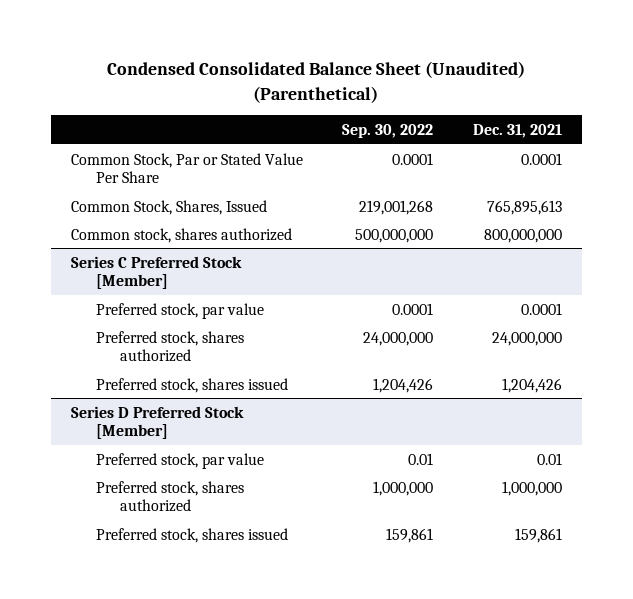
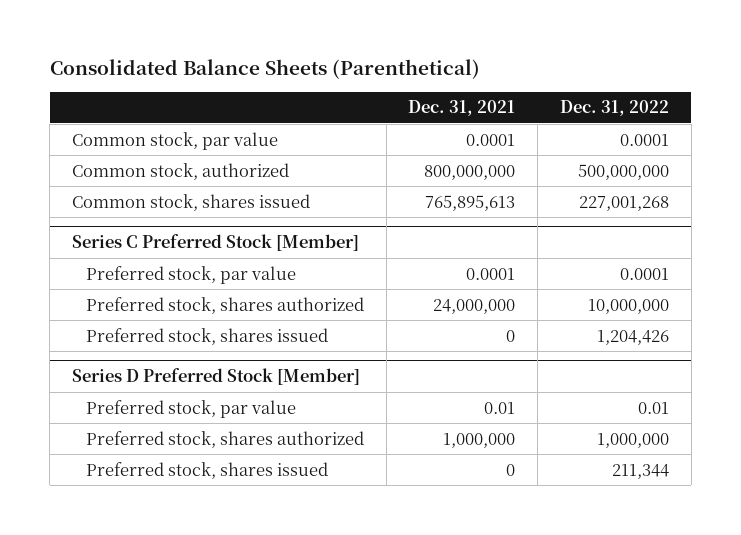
- Condensed Consolidated Balance Sheet (Unaudited) (Parenthetical)
+ Consolidated Balance Sheets (Parenthetical)
- | Sep. 30, 2022 | Dec. 31, 2021
+ | Dec. 31, 2021 | Dec. 31, 2022
- Common Stock, Par or Stated Value Per Share | 0.0001 | 0.0001
- Common Stock, Shares, Issued | 219,001,268 | 765,895,613
- Common stock, shares authorized | 500,000,000 | 800,000,000
+ Common stock, par value | 0.0001 | 0.0001
+ Common stock, authorized | 800,000,000 | 500,000,000
+ Common stock, shares issued | 765,895,613 | 227,001,268
@ Series C Preferred Stock [Member]
- Preferred stock, shares issued | 1,204,426 | 1,204,426
+ Preferred stock, shares issued | 0 | 1,204,426
@ Series D Preferred Stock [Member]
- Preferred stock, shares issued | 159,861 | 159,861
+ Preferred stock, shares issued | 0 | 211,344

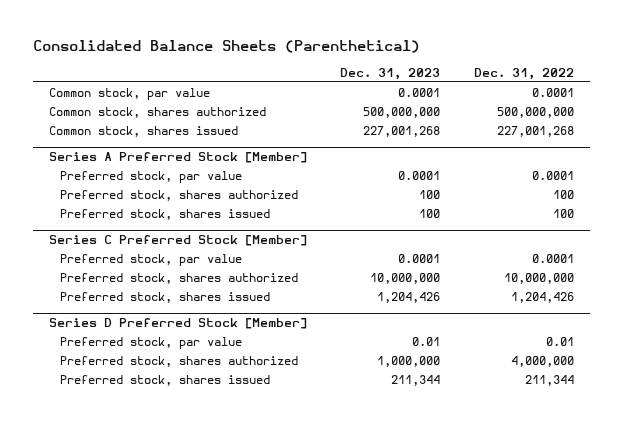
- | Dec. 31, 2021 | Dec. 31, 2022
+ | Dec. 31, 2023 | Dec. 31, 2022
- Common stock, authorized | 800,000,000 | 500,000,000
+ Common stock, shares authorized | 500,000,000 | 500,000,000
+ Series A Preferred Stock [Member]
+ Preferred stock, par value | 0.0001 | 0.0001
+ Preferred stock, shares authorized | 100 | 100
+ Preferred stock, shares issued | 100 | 100
@ Series D Preferred Stock [Member]
- Preferred stock, shares authorized | 1,000,000 | 1,000,000
+ Preferred stock, shares authorized | 1,000,000 | 4,000,000

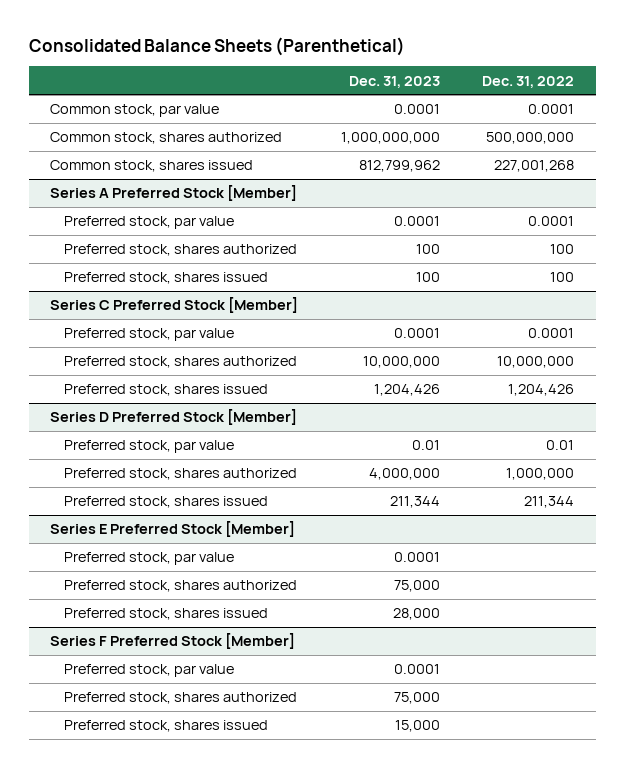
- Common stock, shares authorized | 500,000,000 | 500,000,000
- Common stock, shares issued | 227,001,268 | 227,001,268
+ Common stock, shares authorized | 1,000,000,000 | 500,000,000
+ Common stock, shares issued | 812,799,962 | 227,001,268
@ Series D Preferred Stock [Member]
- Preferred stock, shares authorized | 1,000,000 | 4,000,000
+ Preferred stock, shares authorized | 4,000,000 | 1,000,000
+ Series E Preferred Stock [Member]
+ Preferred stock, par value | 0.0001 |
+ Preferred stock, shares authorized | 75,000 |
+ Preferred stock, shares issued | 28,000 |
+ Series F Preferred Stock [Member]
+ Preferred stock, par value | 0.0001 |
+ Preferred stock, shares authorized | 75,000 |
+ Preferred stock, shares issued | 15,000 |

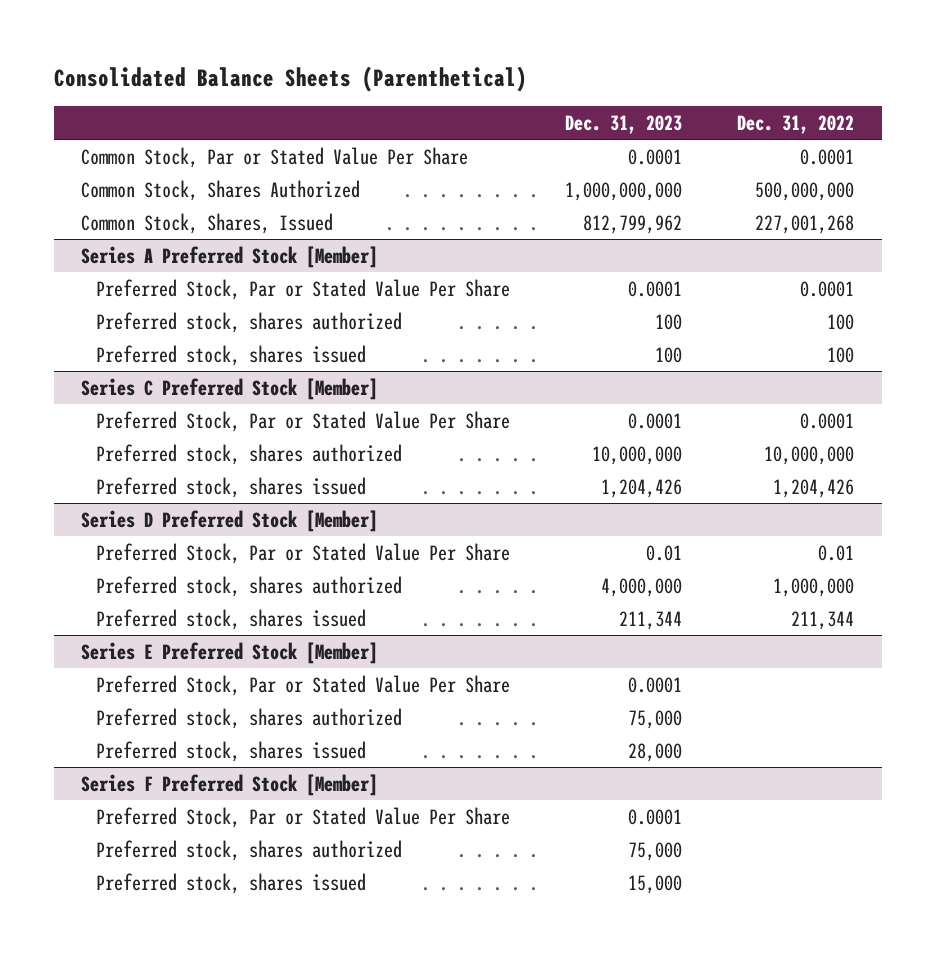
- Common stock, par value | 0.0001 | 0.0001
- Common stock, shares authorized | 1,000,000,000 | 500,000,000
- Common stock, shares issued | 812,799,962 | 227,001,268
+ Common Stock, Par or Stated Value Per Share | 0.0001 | 0.0001
+ Common Stock, Shares Authorized | 1,000,000,000 | 500,000,000
+ Common Stock, Shares, Issued | 812,799,962 | 227,001,268
@ Series A Preferred Stock [Member]
- Preferred stock, par value | 0.0001 | 0.0001
+ Preferred Stock, Par or Stated Value Per Share | 0.0001 | 0.0001
@ Series C Preferred Stock [Member]
- Preferred stock, par value | 0.0001 | 0.0001
+ Preferred Stock, Par or Stated Value Per Share | 0.0001 | 0.0001
@ Series D Preferred Stock [Member]
- Preferred stock, par value | 0.01 | 0.01
+ Preferred Stock, Par or Stated Value Per Share | 0.01 | 0.01
@ Series E Preferred Stock [Member]
- Preferred stock, par value | 0.0001 |
+ Preferred Stock, Par or Stated Value Per Share | 0.0001 |
@ Series F Preferred Stock [Member]
- Preferred stock, par value | 0.0001 |
+ Preferred Stock, Par or Stated Value Per Share | 0.0001 |

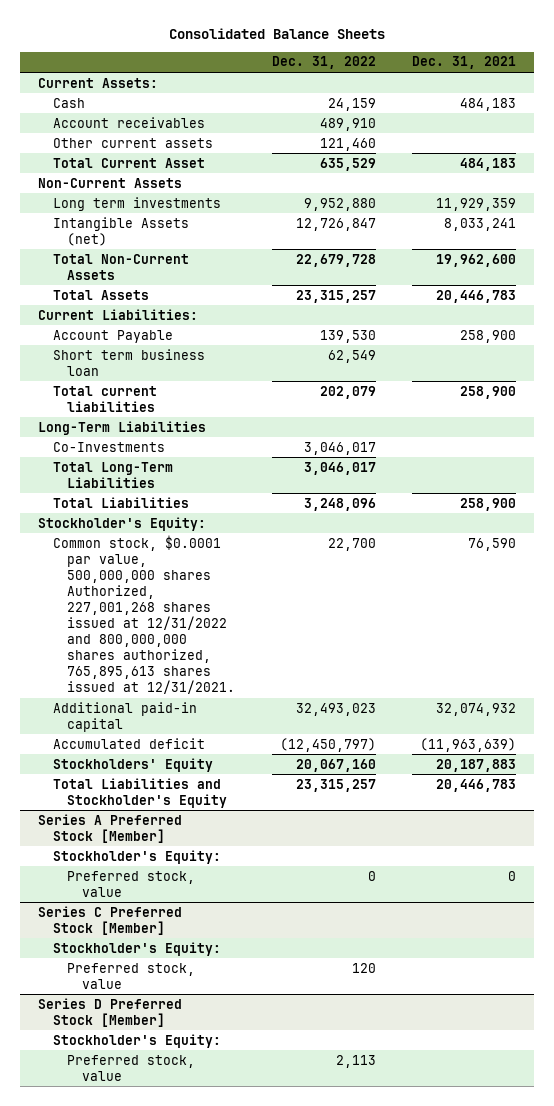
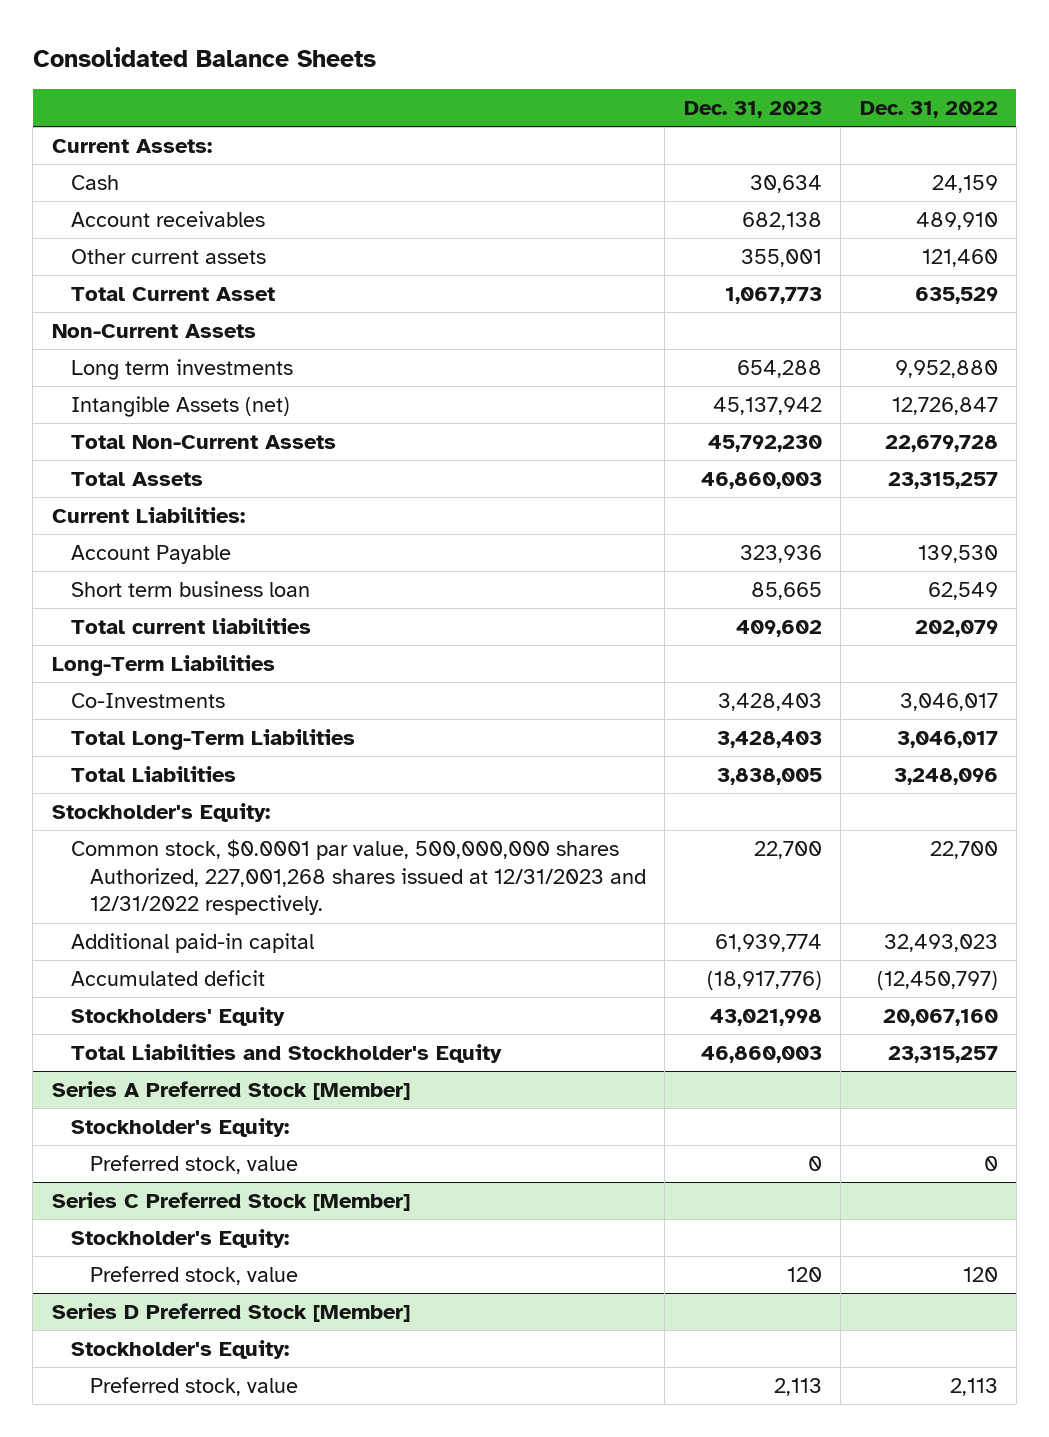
- | Dec. 31, 2022 | Dec. 31, 2021
+ | Dec. 31, 2023 | Dec. 31, 2022
- Common stock, $0.0001 par value, 500,000,000 shares Authorized, 227,001,268 shares issued at 12/31/2022 and 800,000,000 shares authorized, 765,895,613 shares issued at 12/31/2021. | 22,700 | 76,590
+ Common stock, $0.0001 par value, 500,000,000 shares Authorized, 227,001,268 shares issued at 12/31/2023 and 12/31/2022 respectively. | 22,700 | 22,700

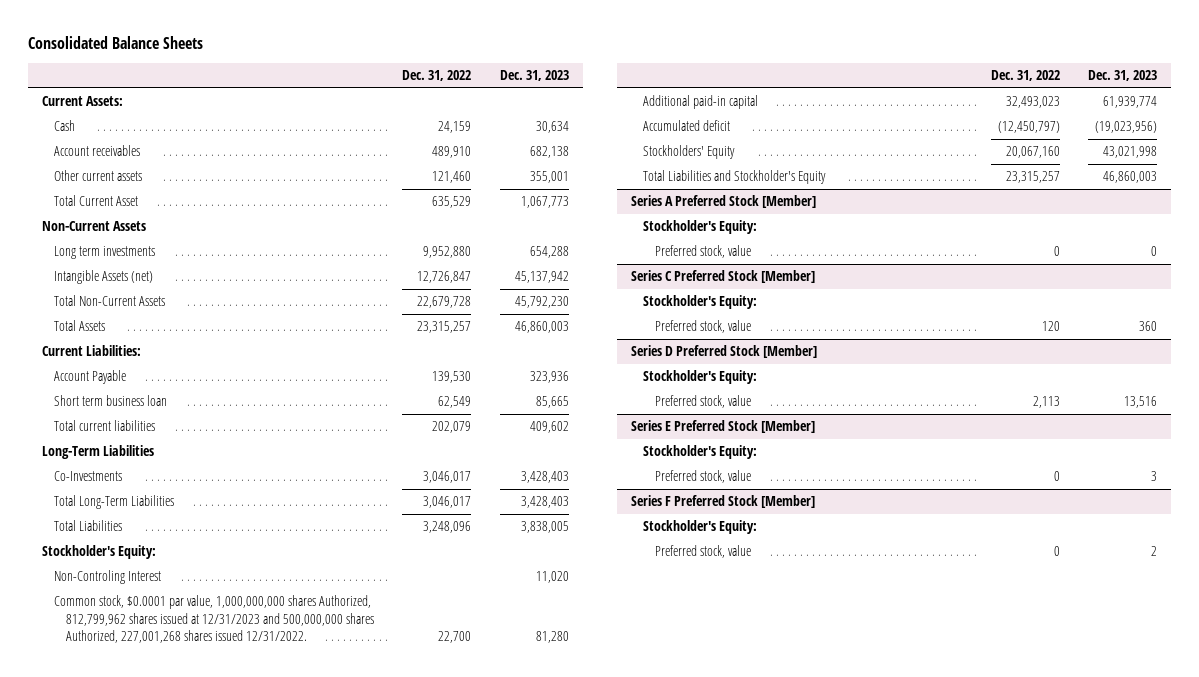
- | Dec. 31, 2023 | Dec. 31, 2022
+ | Dec. 31, 2022 | Dec. 31, 2023
- Common stock, $0.0001 par value, 500,000,000 shares Authorized, 227,001,268 shares issued at 12/31/2023 and 12/31/2022 respectively. | 22,700 | 22,700
+ Non-Controling Interest | | 11,020
+ Common stock, $0.0001 par value, 1,000,000,000 shares Authorized, 812,799,962 shares issued at 12/31/2023 and 500,000,000 shares Authorized, 227,001,268 shares issued 12/31/2022. | 22,700 | 81,280
- Accumulated deficit | (18,917,776) | (12,450,797)
+ Accumulated deficit | (12,450,797) | (19,023,956)
@ Series C Preferred Stock [Member]
- Preferred stock, value | 120 | 120
+ Preferred stock, value | 120 | 360
@ Series D Preferred Stock [Member]
- Preferred stock, value | 2,113 | 2,113
+ Preferred stock, value | 2,113 | 13,516
+ Series E Preferred Stock [Member]
+ Stockholder's Equity:
+ Preferred stock, value | 0 | 3
+ Series F Preferred Stock [Member]
+ Stockholder's Equity:
+ Preferred stock, value | 0 | 2

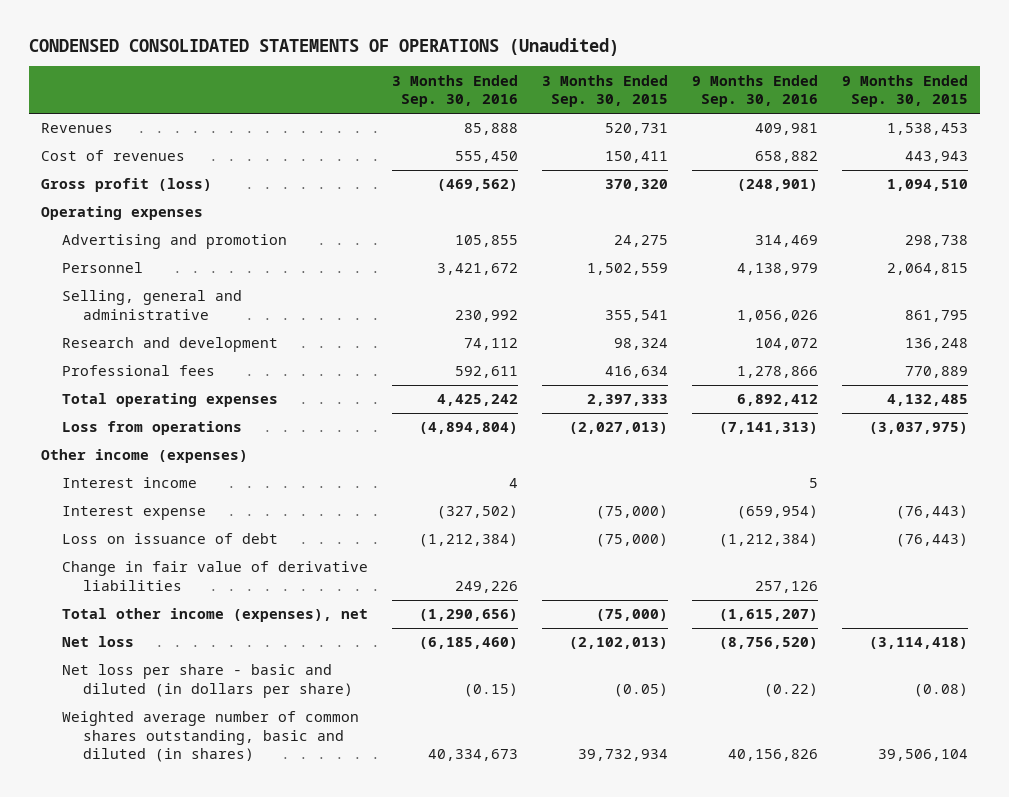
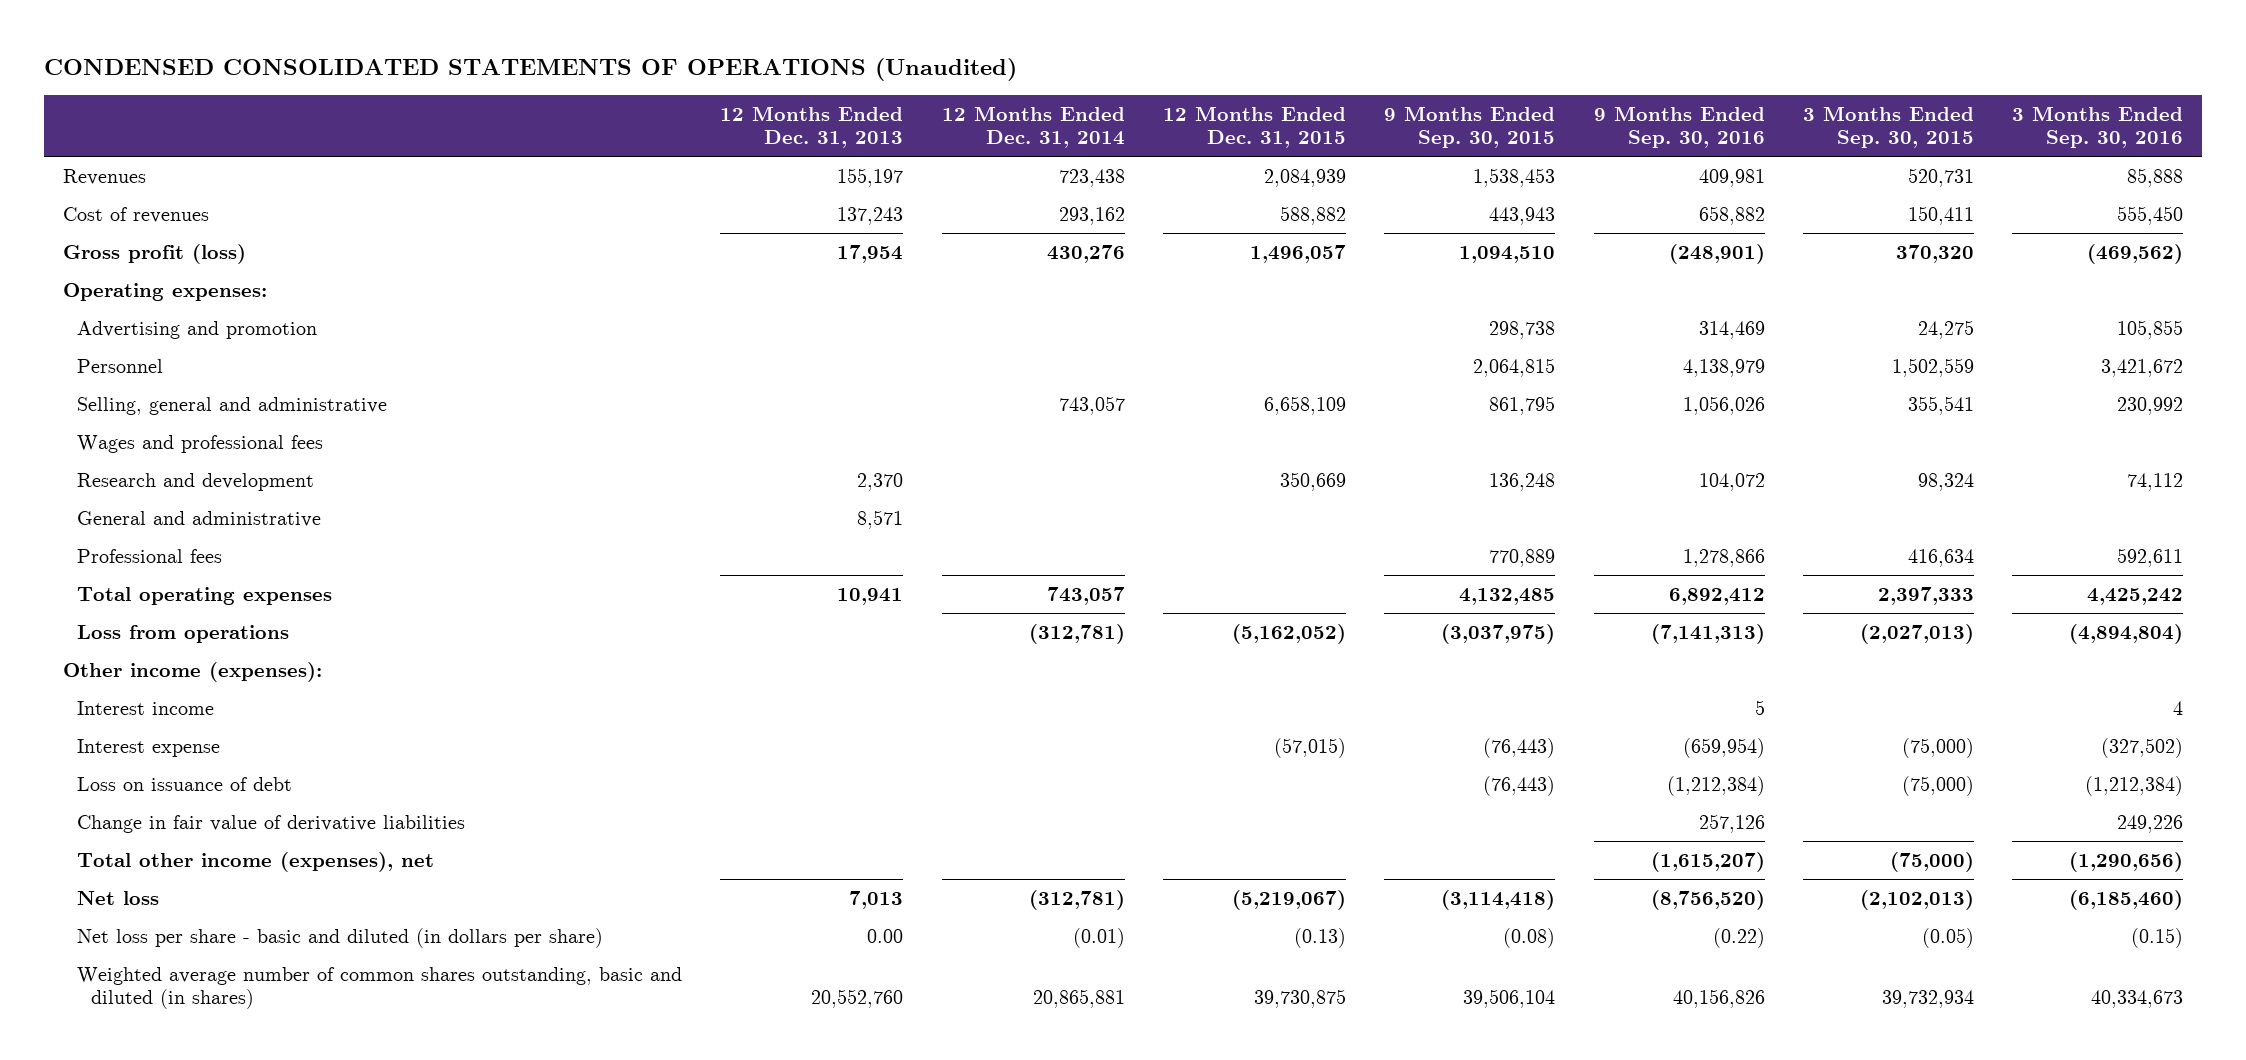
- | 3 Months Ended Sep. 30, 2016 | 3 Months Ended Sep. 30, 2015 | 9 Months Ended Sep. 30, 2016 | 9 Months Ended Sep. 30, 2015
+ | 12 Months Ended Dec. 31, 2013 | 12 Months Ended Dec. 31, 2014 | 12 Months Ended Dec. 31, 2015 | 9 Months Ended Sep. 30, 2015 | 9 Months Ended Sep. 30, 2016 | 3 Months Ended Sep. 30, 2015 | 3 Months Ended Sep. 30, 2016
- Operating expenses
+ Operating expenses:
+ Wages and professional fees
+ General and administrative | 8,571 | | | | | |
- Other income (expenses)
+ Other income (expenses):

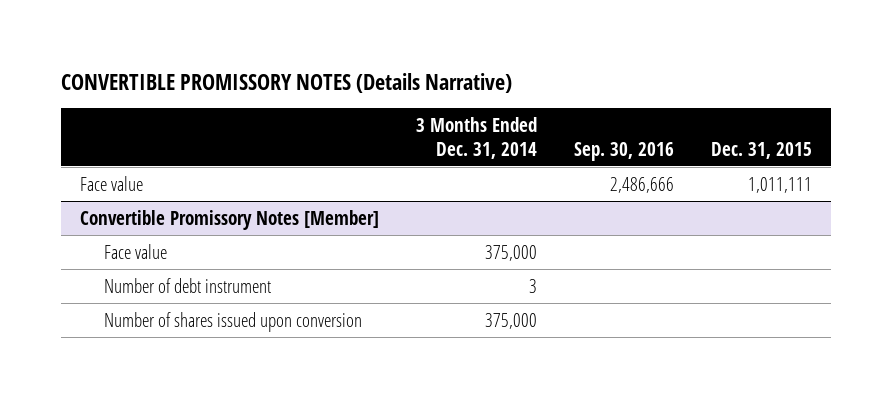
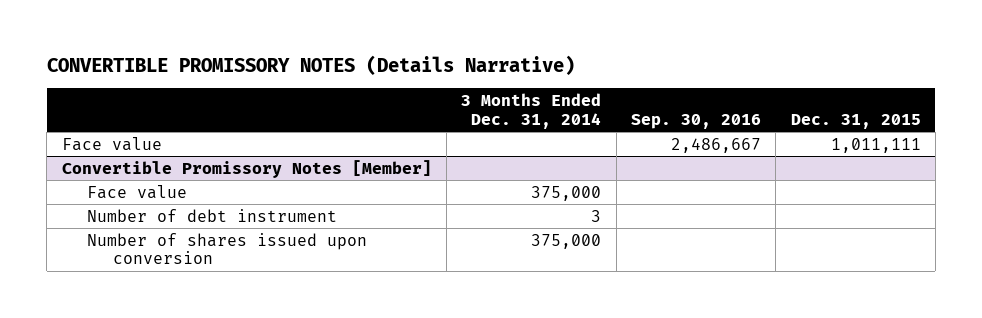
- Face value | | 2,486,666 | 1,011,111
+ Face value | | 2,486,667 | 1,011,111

